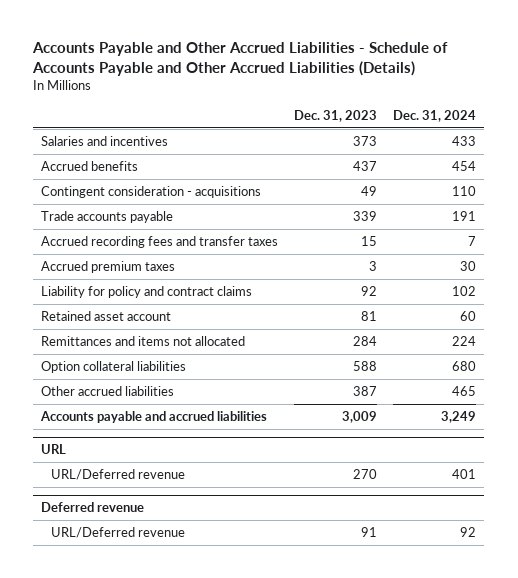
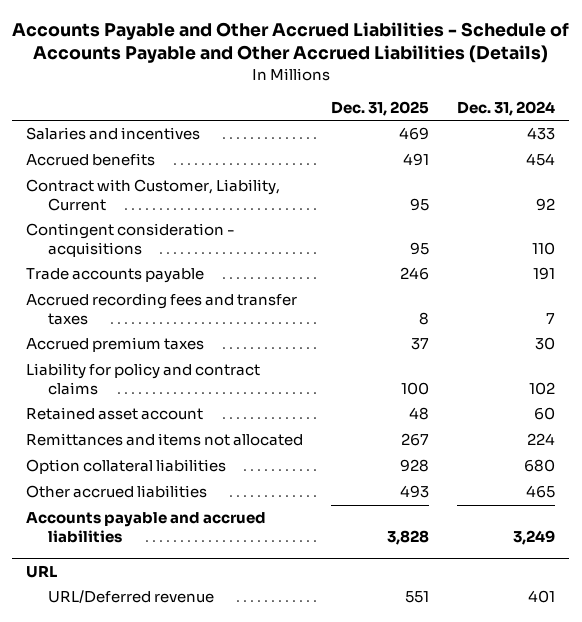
- | Dec. 31, 2023 | Dec. 31, 2024
+ | Dec. 31, 2025 | Dec. 31, 2024
+ Contract with Customer, Liability, Current | 95 | 92
- Deferred revenue
- URL/Deferred revenue | 91 | 92

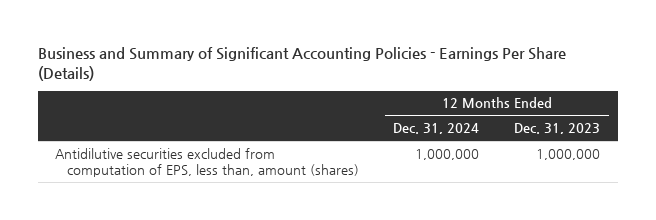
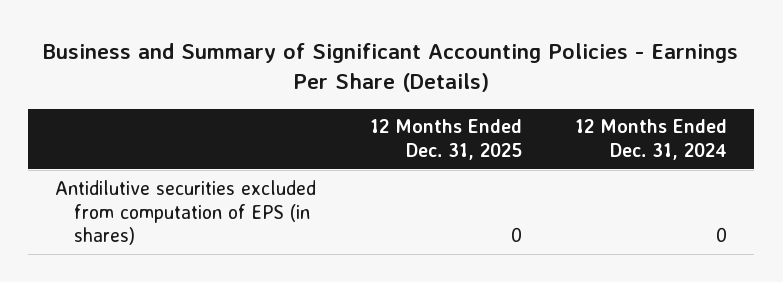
- | 12 Months Ended Dec. 31, 2024 | 12 Months Ended Dec. 31, 2023
+ | 12 Months Ended Dec. 31, 2025 | 12 Months Ended Dec. 31, 2024
- Antidilutive securities excluded from computation of EPS, less than, amount (shares) | 1,000,000 | 1,000,000
+ Antidilutive securities excluded from computation of EPS (in shares) | 0 | 0

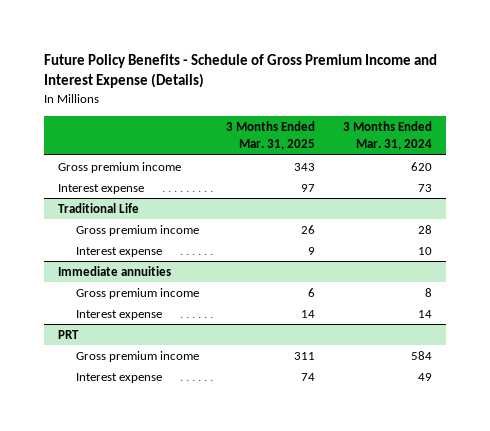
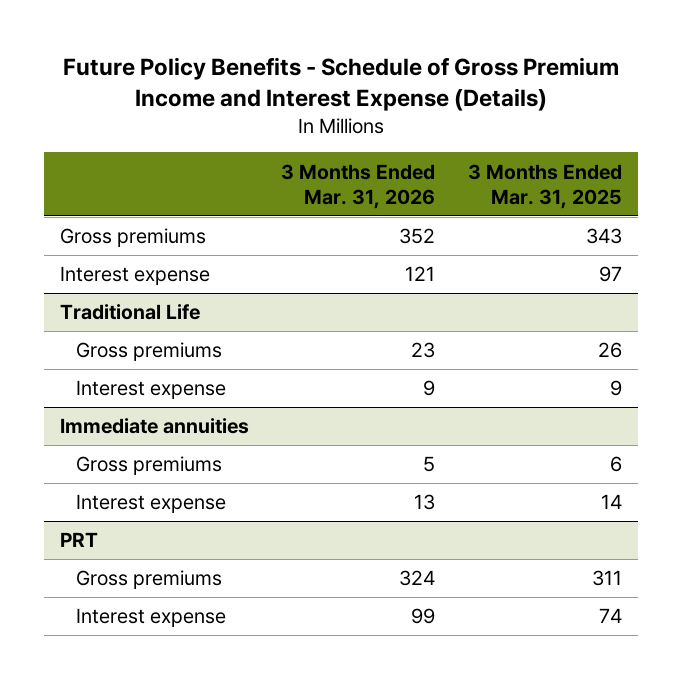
- | 3 Months Ended Mar. 31, 2025 | 3 Months Ended Mar. 31, 2024
+ | 3 Months Ended Mar. 31, 2026 | 3 Months Ended Mar. 31, 2025
- Gross premium income | 343 | 620
+ Gross premiums | 352 | 343
@ Traditional Life
- Gross premium income | 26 | 28
+ Gross premiums | 23 | 26
@ Immediate annuities
- Gross premium income | 6 | 8
+ Gross premiums | 5 | 6
@ PRT
- Gross premium income | 311 | 584
+ Gross premiums | 324 | 311

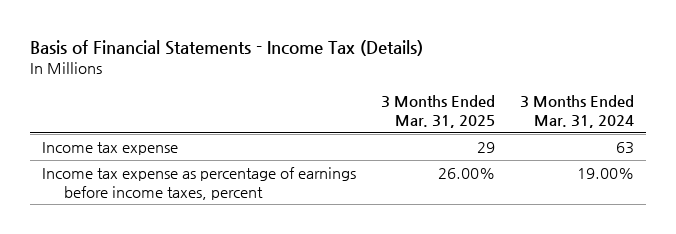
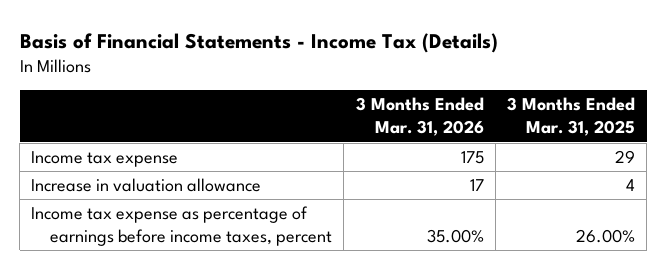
- | 3 Months Ended Mar. 31, 2025 | 3 Months Ended Mar. 31, 2024
+ | 3 Months Ended Mar. 31, 2026 | 3 Months Ended Mar. 31, 2025
+ Increase in valuation allowance | 17 | 4

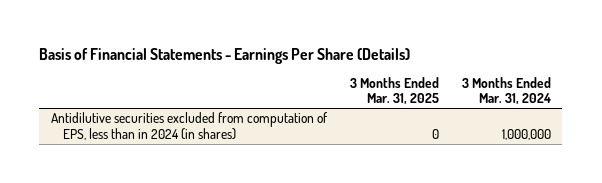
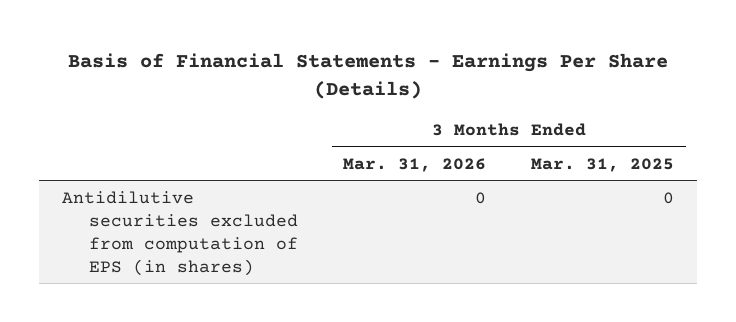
- | 3 Months Ended Mar. 31, 2025 | 3 Months Ended Mar. 31, 2024
+ | 3 Months Ended Mar. 31, 2026 | 3 Months Ended Mar. 31, 2025
- Antidilutive securities excluded from computation of EPS, less than in 2024 (in shares) | 0 | 1,000,000
+ Antidilutive securities excluded from computation of EPS (in shares) | 0 | 0

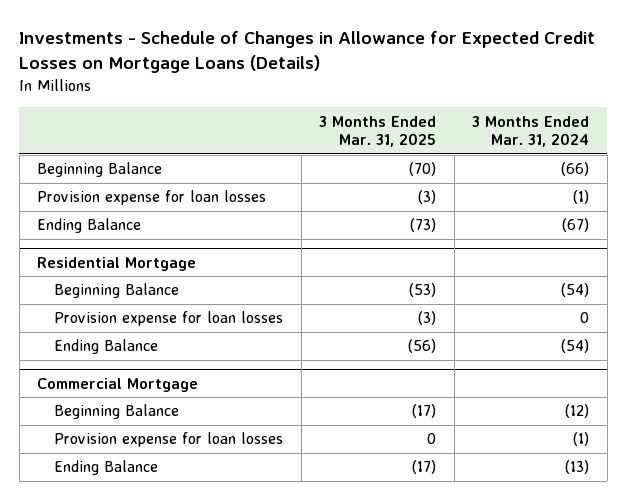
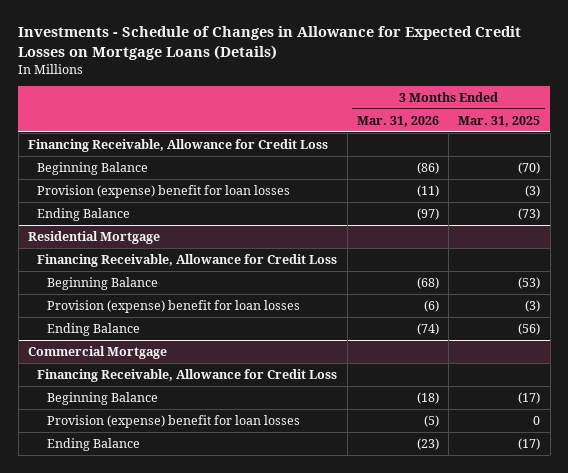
- | 3 Months Ended Mar. 31, 2025 | 3 Months Ended Mar. 31, 2024
+ | 3 Months Ended Mar. 31, 2026 | 3 Months Ended Mar. 31, 2025
+ Financing Receivable, Allowance for Credit Loss
- Provision expense for loan losses | (3) | (1)
+ Provision (expense) benefit for loan losses | (11) | (3)
@ Residential Mortgage
+ Financing Receivable, Allowance for Credit Loss
- Provision expense for loan losses | (3) | 0
+ Provision (expense) benefit for loan losses | (6) | (3)
@ Commercial Mortgage
+ Financing Receivable, Allowance for Credit Loss
- Provision expense for loan losses | 0 | (1)
+ Provision (expense) benefit for loan losses | (5) | 0

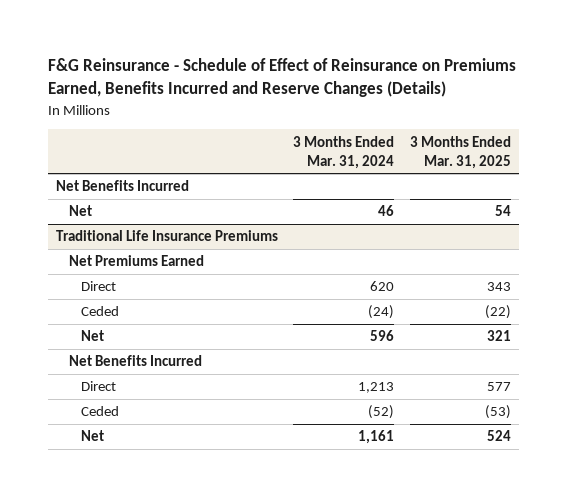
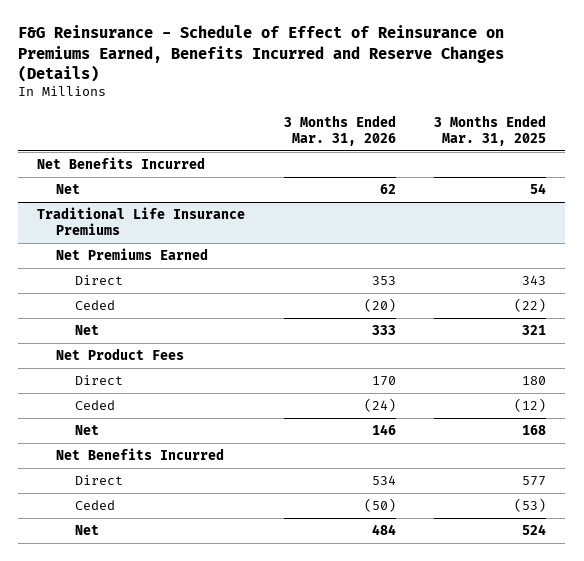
- | 3 Months Ended Mar. 31, 2024 | 3 Months Ended Mar. 31, 2025
+ | 3 Months Ended Mar. 31, 2026 | 3 Months Ended Mar. 31, 2025
@ Traditional Life Insurance Premiums
+ Net Product Fees
+ Direct | 170 | 180
+ Ceded | (24) | (12)
+ Net | 146 | 168

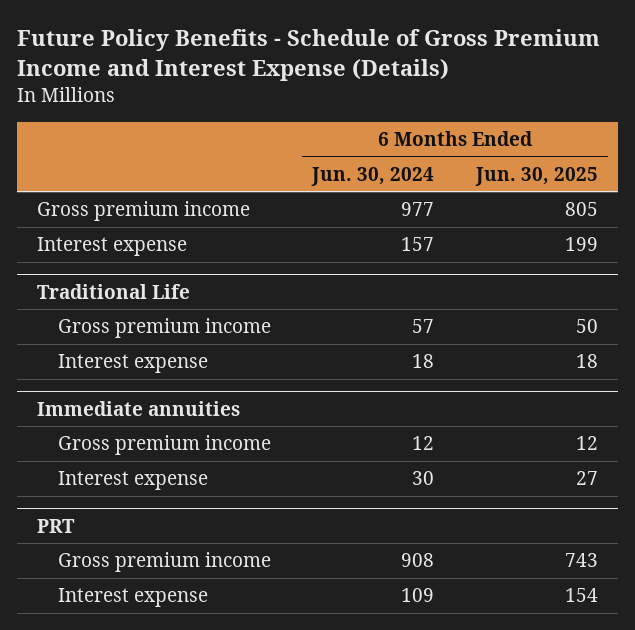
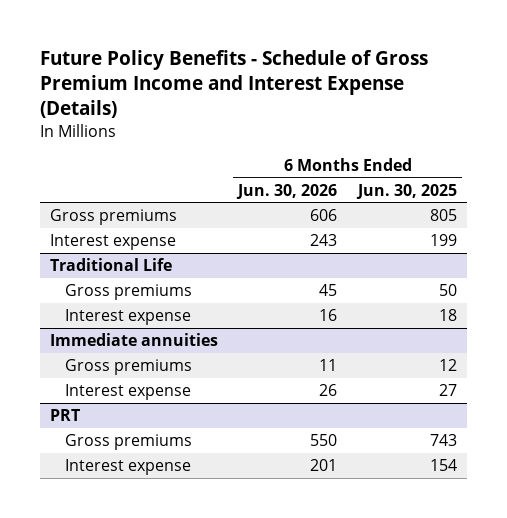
- | 6 Months Ended Jun. 30, 2024 | 6 Months Ended Jun. 30, 2025
+ | 6 Months Ended Jun. 30, 2026 | 6 Months Ended Jun. 30, 2025
- Gross premium income | 977 | 805
+ Gross premiums | 606 | 805
@ Traditional Life
- Gross premium income | 57 | 50
+ Gross premiums | 45 | 50
@ Immediate annuities
- Gross premium income | 12 | 12
+ Gross premiums | 11 | 12
@ PRT
- Gross premium income | 908 | 743
+ Gross premiums | 550 | 743

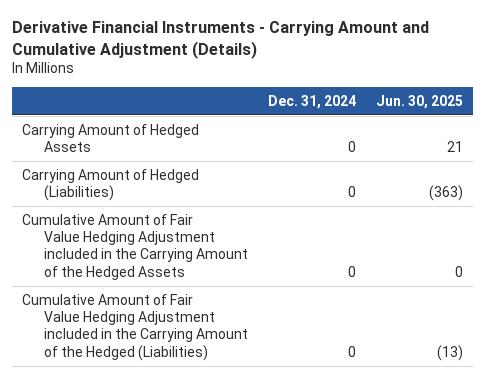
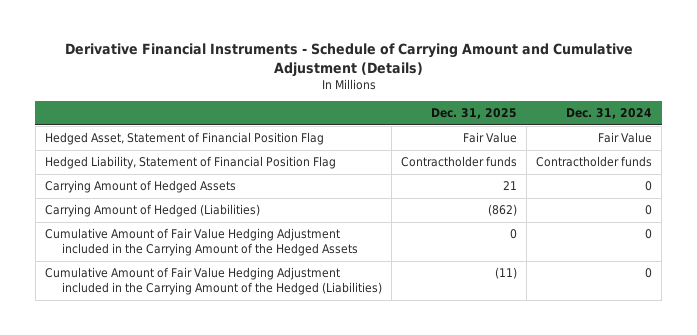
- Derivative Financial Instruments - Carrying Amount and Cumulative Adjustment (Details)
+ Derivative Financial Instruments - Schedule of Carrying Amount and Cumulative Adjustment (Details)
- | Dec. 31, 2024 | Jun. 30, 2025
+ | Dec. 31, 2025 | Dec. 31, 2024
+ Hedged Asset, Statement of Financial Position Flag | Fair Value | Fair Value
+ Hedged Liability, Statement of Financial Position Flag | Contractholder funds | Contractholder funds

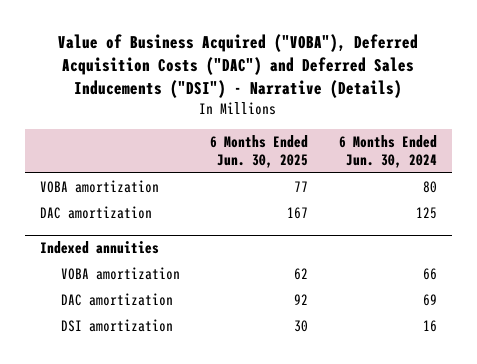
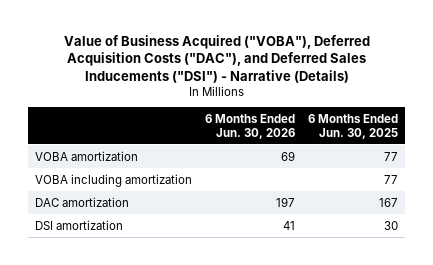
- Value of Business Acquired ("VOBA"), Deferred Acquisition Costs ("DAC") and Deferred Sales Inducements ("DSI") - Narrative (Details)
+ Value of Business Acquired ("VOBA"), Deferred Acquisition Costs ("DAC"), and Deferred Sales Inducements ("DSI") - Narrative (Details)
- | 6 Months Ended Jun. 30, 2025 | 6 Months Ended Jun. 30, 2024
+ | 6 Months Ended Jun. 30, 2026 | 6 Months Ended Jun. 30, 2025
+ VOBA including amortization | | 77
- Indexed annuities
- VOBA amortization | 62 | 66
- DAC amortization | 92 | 69

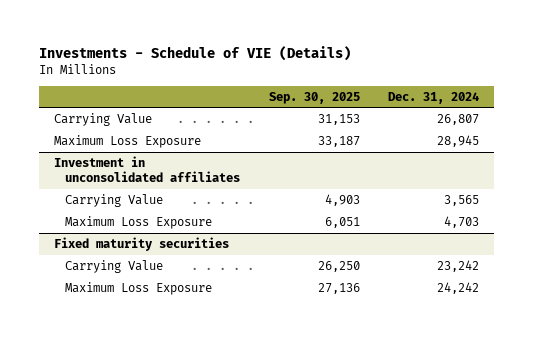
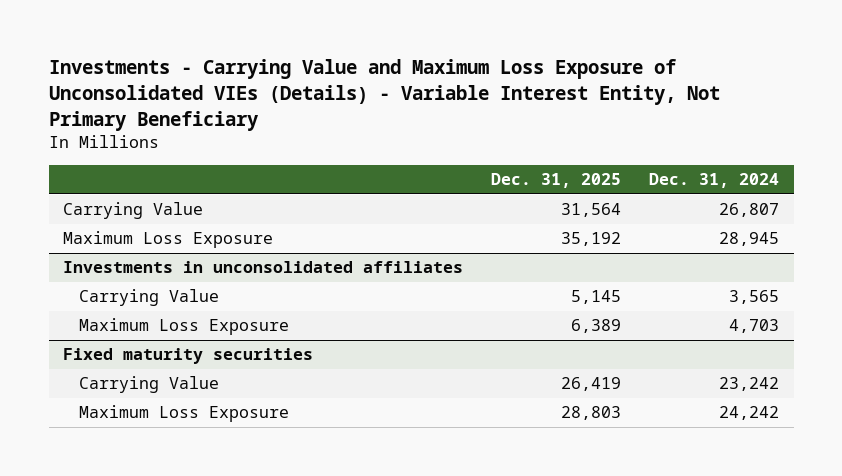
- Investments - Schedule of VIE (Details)
+ Investments - Carrying Value and Maximum Loss Exposure of Unconsolidated VIEs (Details) - Variable Interest Entity, Not Primary Beneficiary
- | Sep. 30, 2025 | Dec. 31, 2024
+ | Dec. 31, 2025 | Dec. 31, 2024
- Investment in unconsolidated affiliates
+ Investments in unconsolidated affiliates

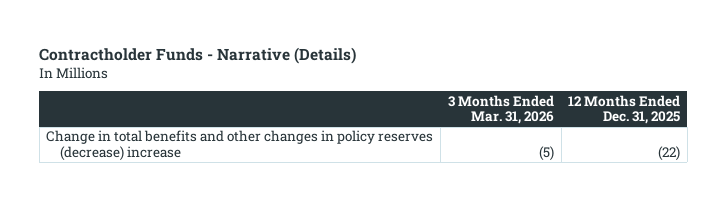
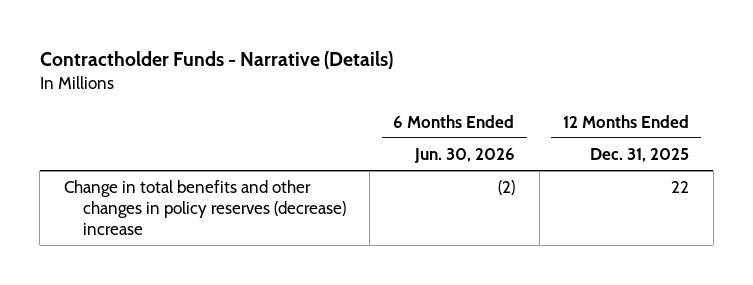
- | 3 Months Ended Mar. 31, 2026 | 12 Months Ended Dec. 31, 2025
+ | 6 Months Ended Jun. 30, 2026 | 12 Months Ended Dec. 31, 2025
- Change in total benefits and other changes in policy reserves (decrease) increase | (5) | (22)
+ Change in total benefits and other changes in policy reserves (decrease) increase | (2) | 22

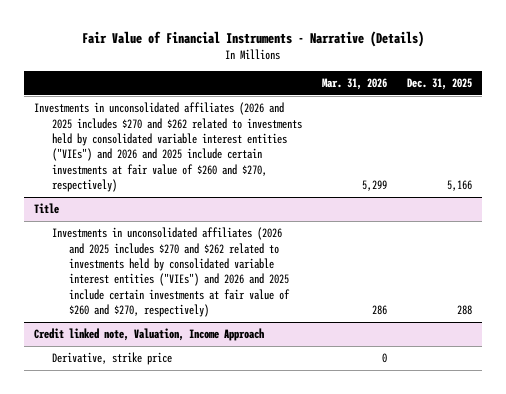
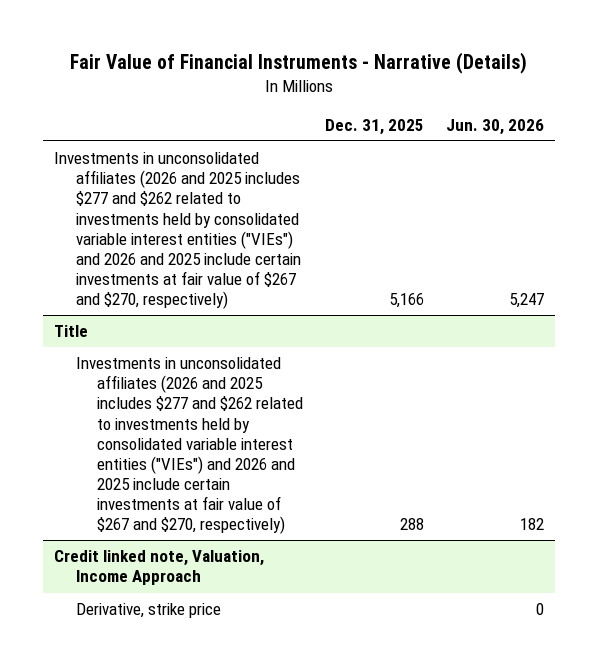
- | Mar. 31, 2026 | Dec. 31, 2025
+ | Dec. 31, 2025 | Jun. 30, 2026
- Investments in unconsolidated affiliates (2026 and 2025 includes $270 and $262 related to investments held by consolidated variable interest entities ("VIEs") and 2026 and 2025 include certain investments at fair value of $260 and $270, respectively) | 5,299 | 5,166
+ Investments in unconsolidated affiliates (2026 and 2025 includes $277 and $262 related to investments held by consolidated variable interest entities ("VIEs") and 2026 and 2025 include certain investments at fair value of $267 and $270, respectively) | 5,166 | 5,247
@ Title
- Investments in unconsolidated affiliates (2026 and 2025 includes $270 and $262 related to investments held by consolidated variable interest entities ("VIEs") and 2026 and 2025 include certain investments at fair value of $260 and $270, respectively) | 286 | 288
+ Investments in unconsolidated affiliates (2026 and 2025 includes $277 and $262 related to investments held by consolidated variable interest entities ("VIEs") and 2026 and 2025 include certain investments at fair value of $267 and $270, respectively) | 288 | 182

